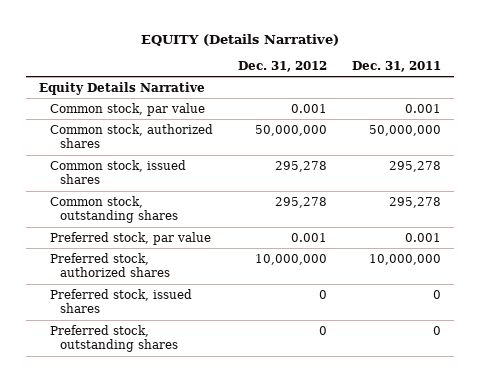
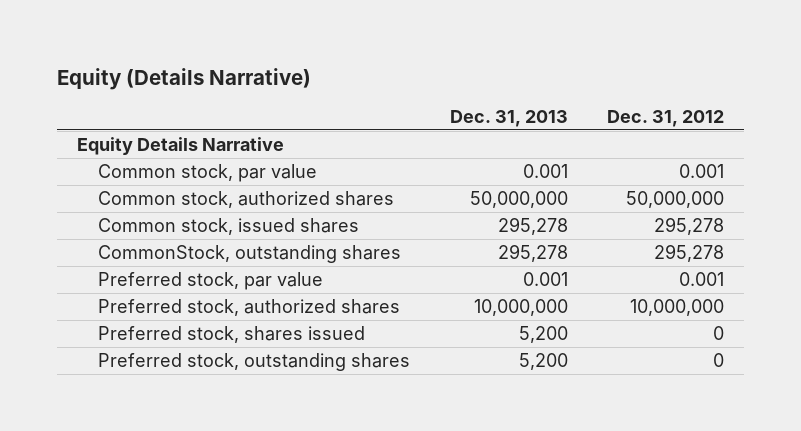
- EQUITY (Details Narrative)
+ Equity (Details Narrative)
- | Dec. 31, 2012 | Dec. 31, 2011
+ | Dec. 31, 2013 | Dec. 31, 2012
- Common stock, outstanding shares | 295,278 | 295,278
+ CommonStock, outstanding shares | 295,278 | 295,278
- Preferred stock, issued shares | 0 | 0
+ Preferred stock, shares issued | 5,200 | 0

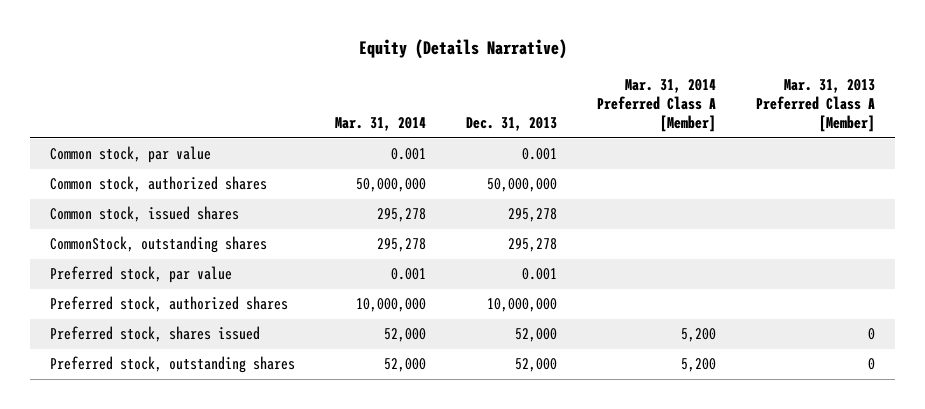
- | Dec. 31, 2013 | Dec. 31, 2012
+ | Mar. 31, 2014 | Dec. 31, 2013 | Mar. 31, 2014 Preferred Class A [Member] | Mar. 31, 2013 Preferred Class A [Member]
- Equity Details Narrative
- Preferred stock, shares issued | 5,200 | 0
- Preferred stock, outstanding shares | 5,200 | 0
+ Preferred stock, shares issued | 52,000 | 52,000 | 5,200 | 0
+ Preferred stock, outstanding shares | 52,000 | 52,000 | 5,200 | 0

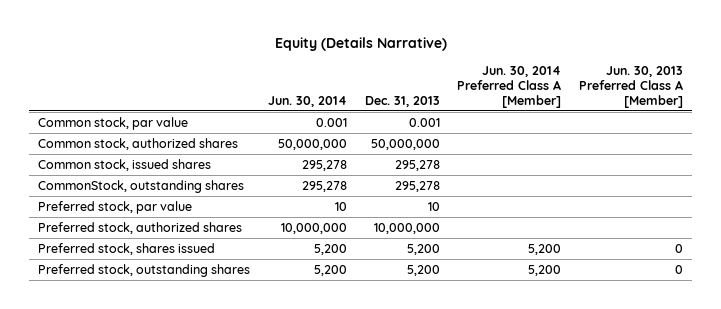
- | Mar. 31, 2014 | Dec. 31, 2013 | Mar. 31, 2014 Preferred Class A [Member] | Mar. 31, 2013 Preferred Class A [Member]
+ | Jun. 30, 2014 | Dec. 31, 2013 | Jun. 30, 2014 Preferred Class A [Member] | Jun. 30, 2013 Preferred Class A [Member]
- Preferred stock, par value | 0.001 | 0.001 | |
+ Preferred stock, par value | 10 | 10 | |
- Preferred stock, shares issued | 52,000 | 52,000 | 5,200 | 0
- Preferred stock, outstanding shares | 52,000 | 52,000 | 5,200 | 0
+ Preferred stock, shares issued | 5,200 | 5,200 | 5,200 | 0
+ Preferred stock, outstanding shares | 5,200 | 5,200 | 5,200 | 0

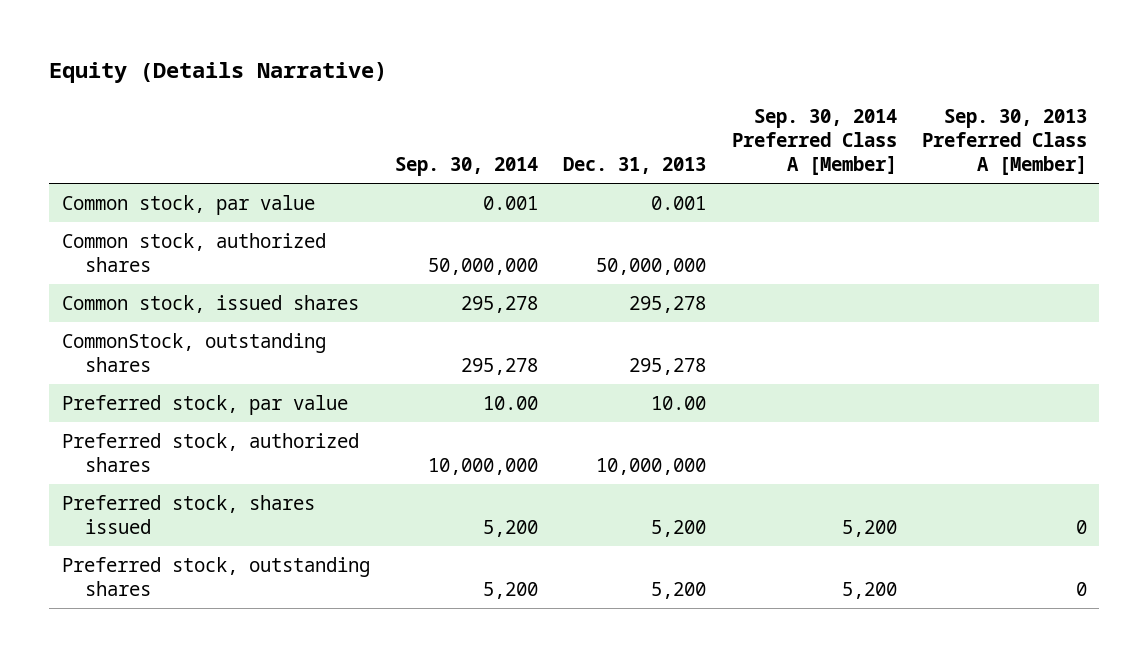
- | Jun. 30, 2014 | Dec. 31, 2013 | Jun. 30, 2014 Preferred Class A [Member] | Jun. 30, 2013 Preferred Class A [Member]
+ | Sep. 30, 2014 | Dec. 31, 2013 | Sep. 30, 2014 Preferred Class A [Member] | Sep. 30, 2013 Preferred Class A [Member]
- Preferred stock, par value | 10 | 10 | |
+ Preferred stock, par value | 10.00 | 10.00 | |

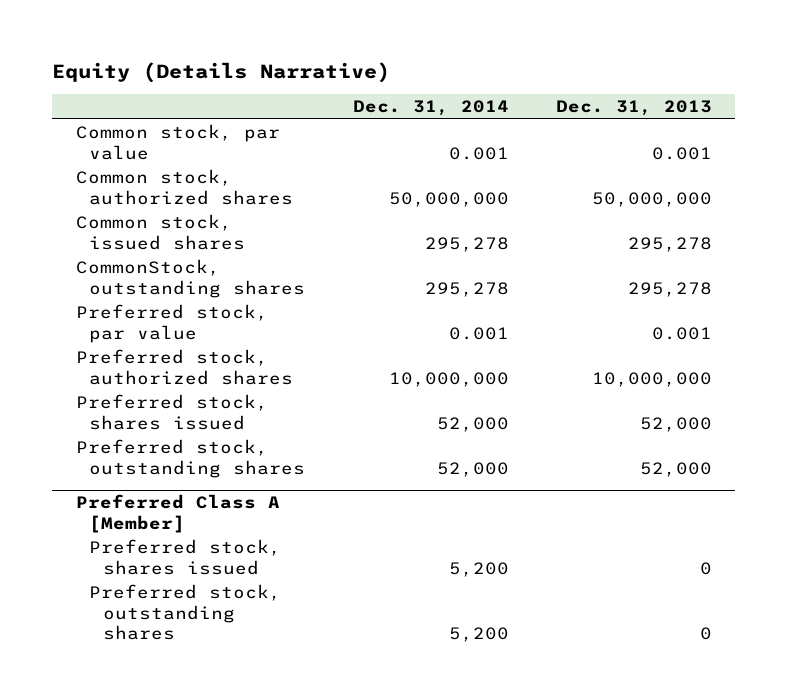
- | Sep. 30, 2014 | Dec. 31, 2013 | Sep. 30, 2014 Preferred Class A [Member] | Sep. 30, 2013 Preferred Class A [Member]
+ | Dec. 31, 2014 | Dec. 31, 2013
- Preferred stock, par value | 10.00 | 10.00 | |
+ Preferred stock, par value | 0.001 | 0.001
- Preferred stock, shares issued | 5,200 | 5,200 | 5,200 | 0
- Preferred stock, outstanding shares | 5,200 | 5,200 | 5,200 | 0
+ Preferred stock, shares issued | 52,000 | 52,000
+ Preferred stock, outstanding shares | 52,000 | 52,000
+ Preferred Class A [Member]
+ Preferred stock, shares issued | 5,200 | 0
+ Preferred stock, outstanding shares | 5,200 | 0

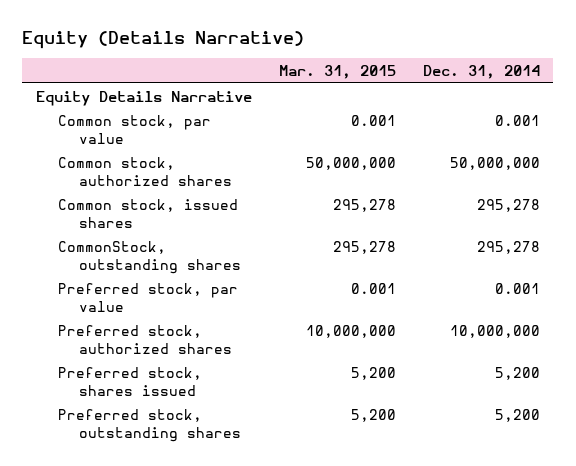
- | Dec. 31, 2014 | Dec. 31, 2013
+ | Mar. 31, 2015 | Dec. 31, 2014
+ Equity Details Narrative
- Preferred stock, shares issued | 52,000 | 52,000
- Preferred stock, outstanding shares | 52,000 | 52,000
- Preferred Class A [Member]

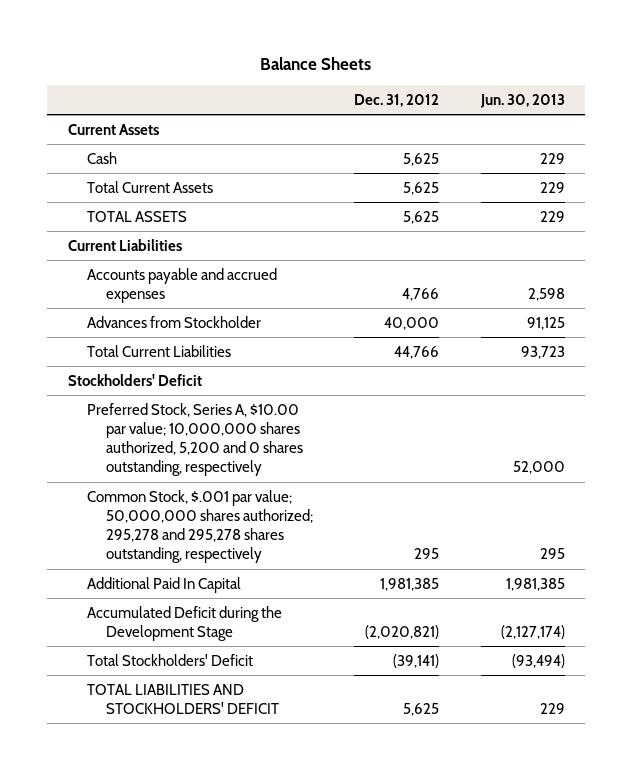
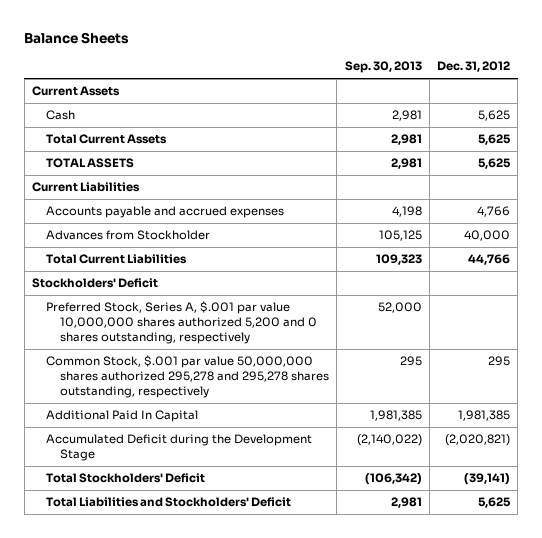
- | Dec. 31, 2012 | Jun. 30, 2013
+ | Sep. 30, 2013 | Dec. 31, 2012
- Preferred Stock, Series A, $10.00 par value; 10,000,000 shares authorized, 5,200 and 0 shares outstanding, respectively | | 52,000
- Common Stock, $.001 par value; 50,000,000 shares authorized; 295,278 and 295,278 shares outstanding, respectively | 295 | 295
+ Preferred Stock, Series A, $.001 par value 10,000,000 shares authorized 5,200 and 0 shares outstanding, respectively | 52,000 |
+ Common Stock, $.001 par value 50,000,000 shares authorized 295,278 and 295,278 shares outstanding, respectively | 295 | 295
- TOTAL LIABILITIES AND STOCKHOLDERS' DEFICIT | 5,625 | 229
+ Total Liabilities and Stockholders' Deficit | 2,981 | 5,625

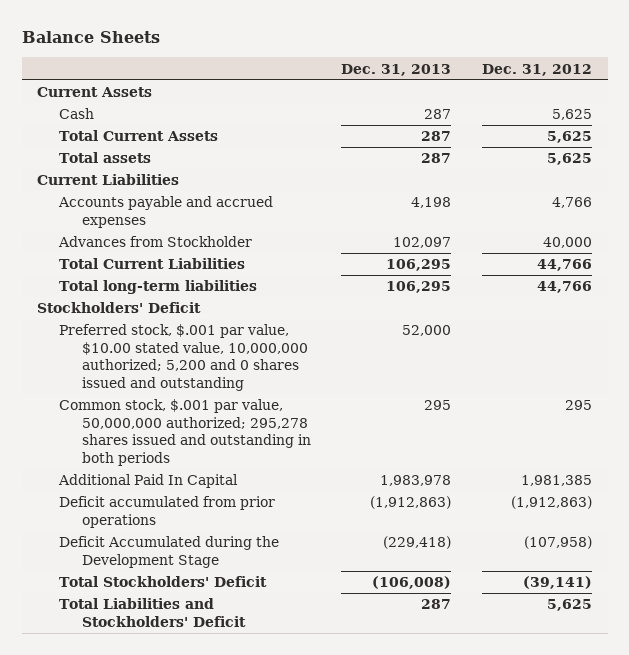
- | Sep. 30, 2013 | Dec. 31, 2012
+ | Dec. 31, 2013 | Dec. 31, 2012
- TOTAL ASSETS | 2,981 | 5,625
+ Total assets | 287 | 5,625
+ Total long-term liabilities | 106,295 | 44,766
- Preferred Stock, Series A, $.001 par value 10,000,000 shares authorized 5,200 and 0 shares outstanding, respectively | 52,000 |
- Common Stock, $.001 par value 50,000,000 shares authorized 295,278 and 295,278 shares outstanding, respectively | 295 | 295
+ Preferred stock, $.001 par value, $10.00 stated value, 10,000,000 authorized; 5,200 and 0 shares issued and outstanding | 52,000 |
+ Common stock, $.001 par value, 50,000,000 authorized; 295,278 shares issued and outstanding in both periods | 295 | 295
- Accumulated Deficit during the Development Stage | (2,140,022) | (2,020,821)
+ Deficit accumulated from prior operations | (1,912,863) | (1,912,863)
+ Deficit Accumulated during the Development Stage | (229,418) | (107,958)

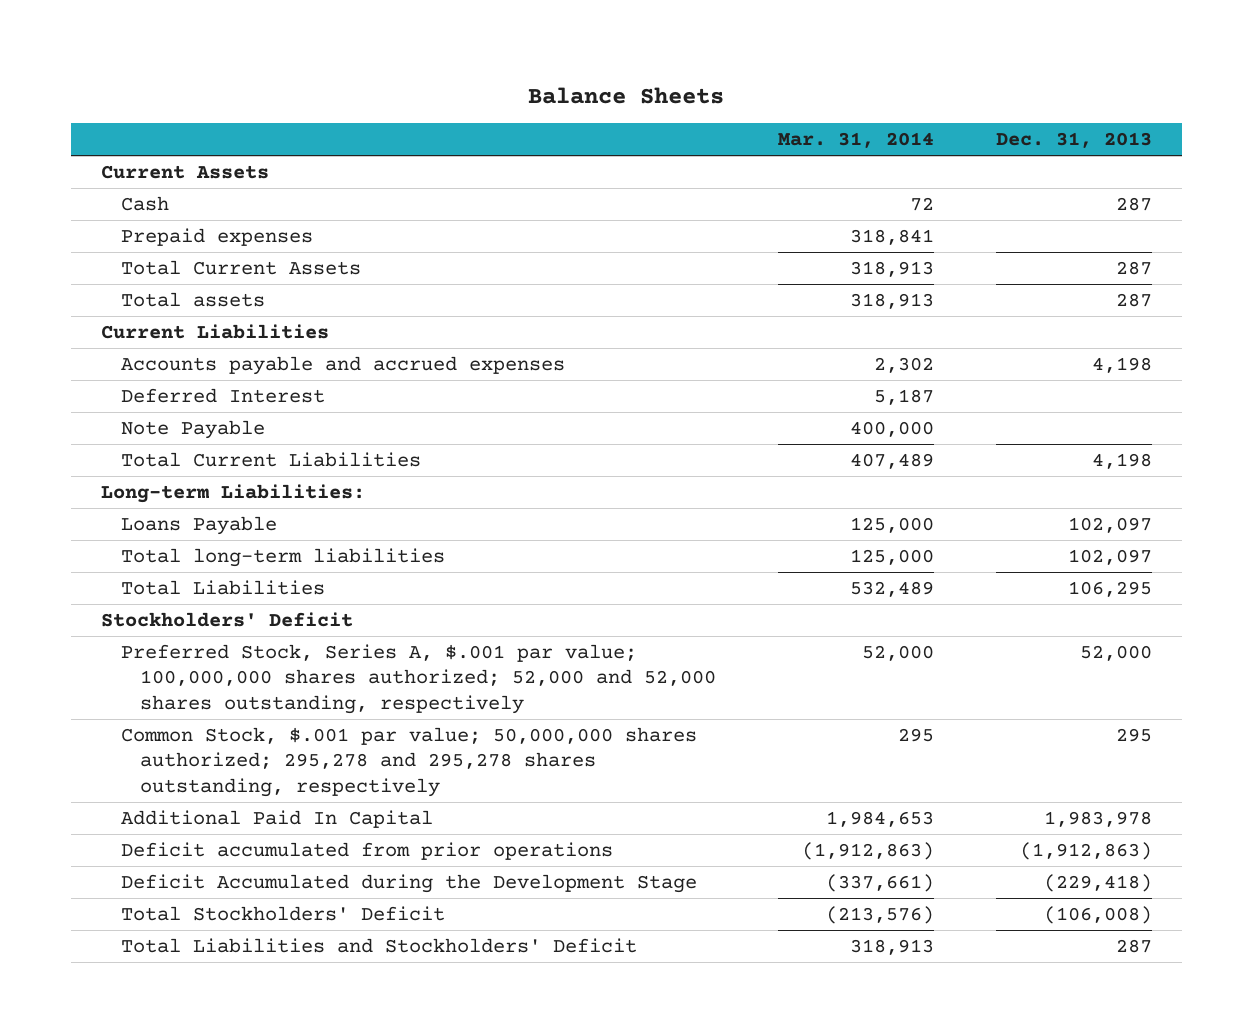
- | Dec. 31, 2013 | Dec. 31, 2012
+ | Mar. 31, 2014 | Dec. 31, 2013
+ Prepaid expenses | 318,841 |
- Advances from Stockholder | 102,097 | 40,000
- Total Current Liabilities | 106,295 | 44,766
- Total long-term liabilities | 106,295 | 44,766
+ Deferred Interest | 5,187 |
+ Note Payable | 400,000 |
+ Total Current Liabilities | 407,489 | 4,198
+ Long-term Liabilities:
+ Loans Payable | 125,000 | 102,097
+ Total long-term liabilities | 125,000 | 102,097
+ Total Liabilities | 532,489 | 106,295
- Preferred stock, $.001 par value, $10.00 stated value, 10,000,000 authorized; 5,200 and 0 shares issued and outstanding | 52,000 |
- Common stock, $.001 par value, 50,000,000 authorized; 295,278 shares issued and outstanding in both periods | 295 | 295
+ Preferred Stock, Series A, $.001 par value; 100,000,000 shares authorized; 52,000 and 52,000 shares outstanding, respectively | 52,000 | 52,000
+ Common Stock, $.001 par value; 50,000,000 shares authorized; 295,278 and 295,278 shares outstanding, respectively | 295 | 295

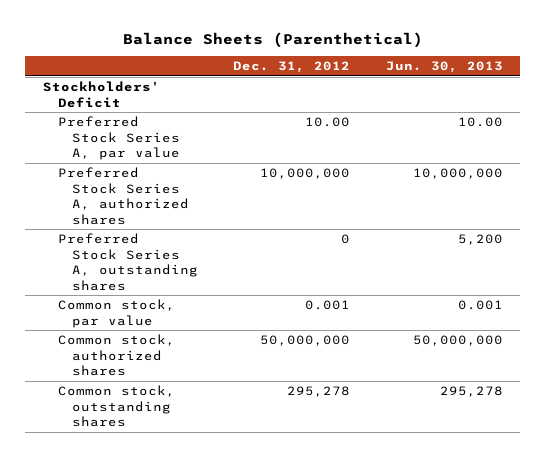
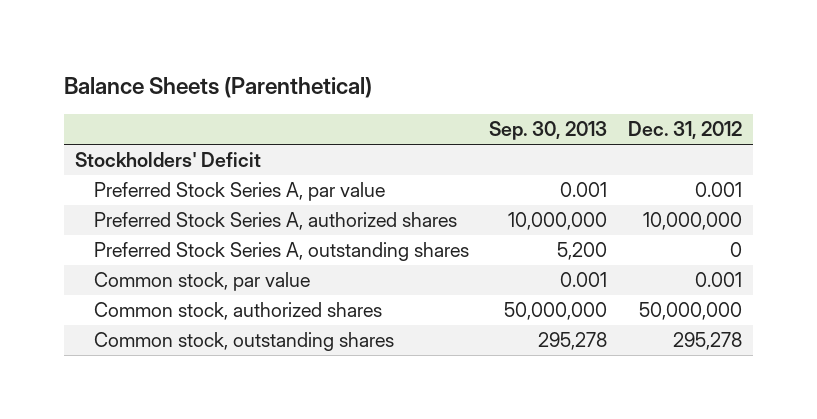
- | Dec. 31, 2012 | Jun. 30, 2013
+ | Sep. 30, 2013 | Dec. 31, 2012
- Preferred Stock Series A, par value | 10.00 | 10.00
+ Preferred Stock Series A, par value | 0.001 | 0.001

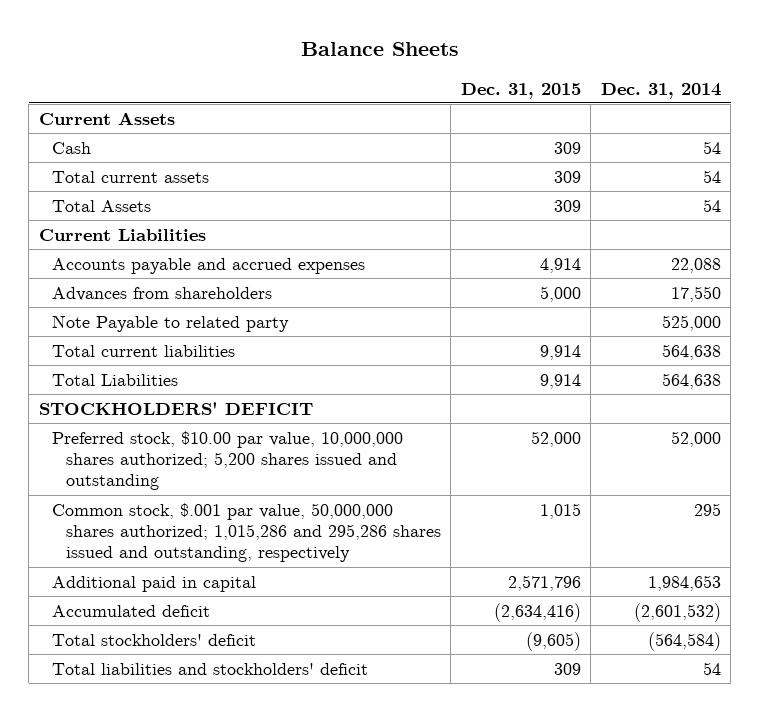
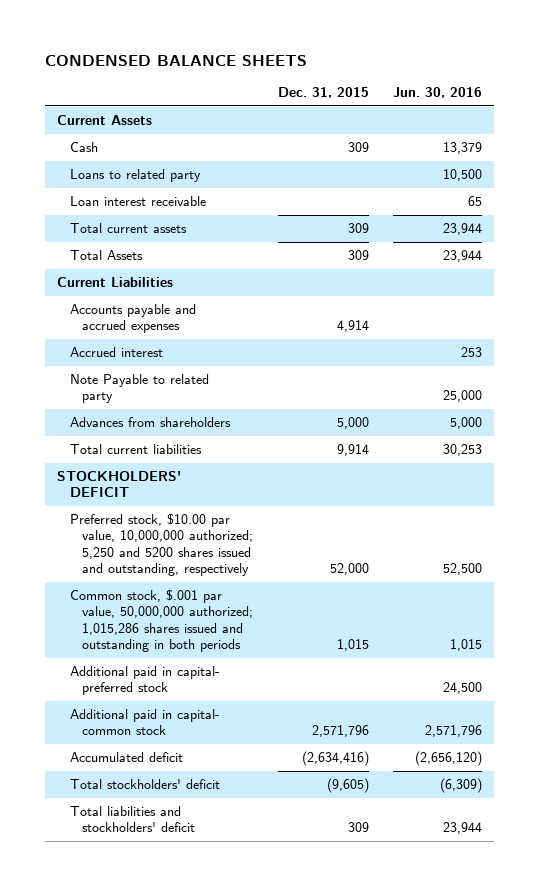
- Balance Sheets
+ CONDENSED BALANCE SHEETS
- | Dec. 31, 2015 | Dec. 31, 2014
+ | Dec. 31, 2015 | Jun. 30, 2016
+ Loans to related party | | 10,500
+ Loan interest receivable | | 65
+ Accrued interest | | 253
moved down: Advances from shareholders | 5,000 | 5,000
- Total Liabilities | 9,914 | 564,638
- Preferred stock, $10.00 par value, 10,000,000 shares authorized; 5,200 shares issued and outstanding | 52,000 | 52,000
- Common stock, $.001 par value, 50,000,000 shares authorized; 1,015,286 and 295,286 shares issued and outstanding, respectively | 1,015 | 295
- Additional paid in capital | 2,571,796 | 1,984,653
+ Preferred stock, $10.00 par value, 10,000,000 authorized; 5,250 and 5200 shares issued and outstanding, respectively | 52,000 | 52,500
+ Common stock, $.001 par value, 50,000,000 authorized; 1,015,286 shares issued and outstanding in both periods | 1,015 | 1,015
+ Additional paid in capital- preferred stock | | 24,500
+ Additional paid in capital- common stock | 2,571,796 | 2,571,796

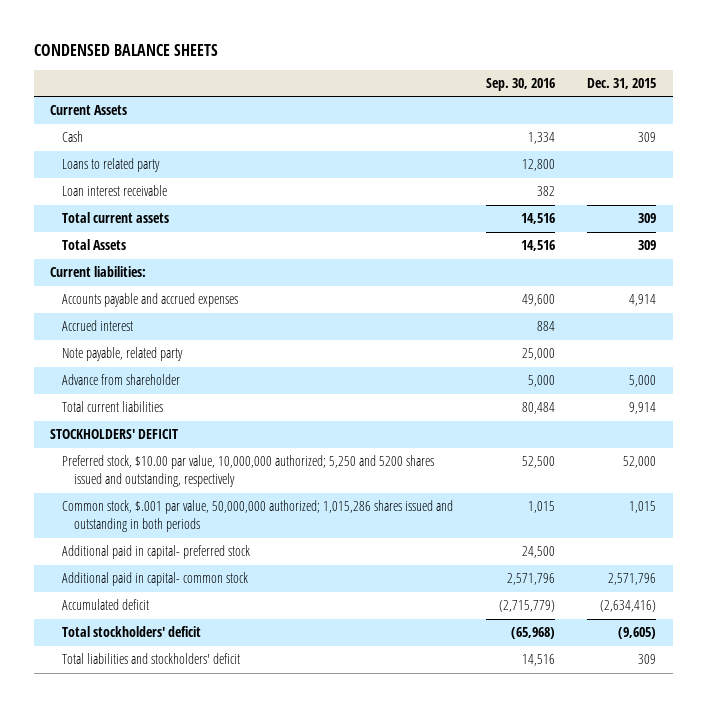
- | Dec. 31, 2015 | Jun. 30, 2016
+ | Sep. 30, 2016 | Dec. 31, 2015
- Current Liabilities
+ Current liabilities:
- Note Payable to related party | | 25,000
- Advances from shareholders | 5,000 | 5,000
+ Note payable, related party | 25,000 |
+ Advance from shareholder | 5,000 | 5,000

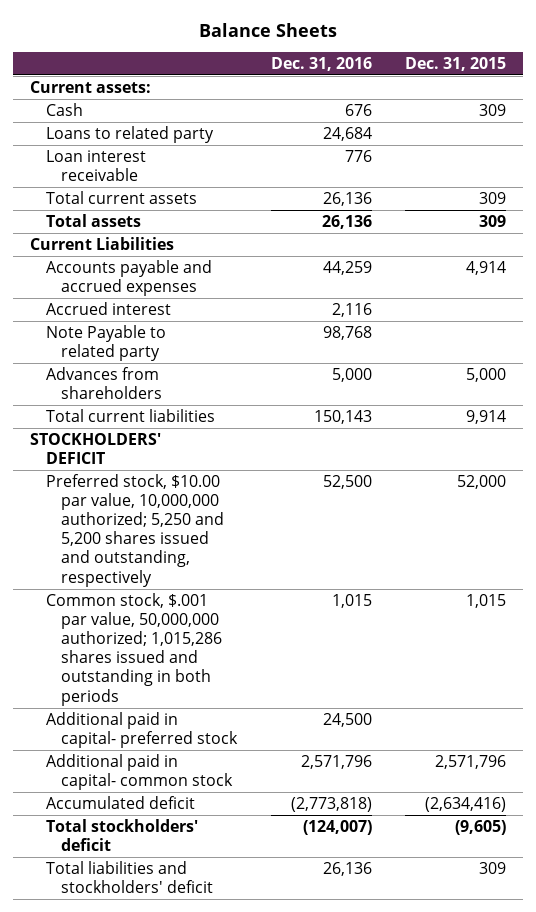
- CONDENSED BALANCE SHEETS
+ Balance Sheets
- | Sep. 30, 2016 | Dec. 31, 2015
+ | Dec. 31, 2016 | Dec. 31, 2015
- Current Assets
+ Current assets:
- Total Assets | 14,516 | 309
- Current liabilities:
+ Total assets | 26,136 | 309
+ Current Liabilities
- Note payable, related party | 25,000 |
- Advance from shareholder | 5,000 | 5,000
+ Note Payable to related party | 98,768 |
+ Advances from shareholders | 5,000 | 5,000
- Preferred stock, $10.00 par value, 10,000,000 authorized; 5,250 and 5200 shares issued and outstanding, respectively | 52,500 | 52,000
+ Preferred stock, $10.00 par value, 10,000,000 authorized; 5,250 and 5,200 shares issued and outstanding, respectively | 52,500 | 52,000

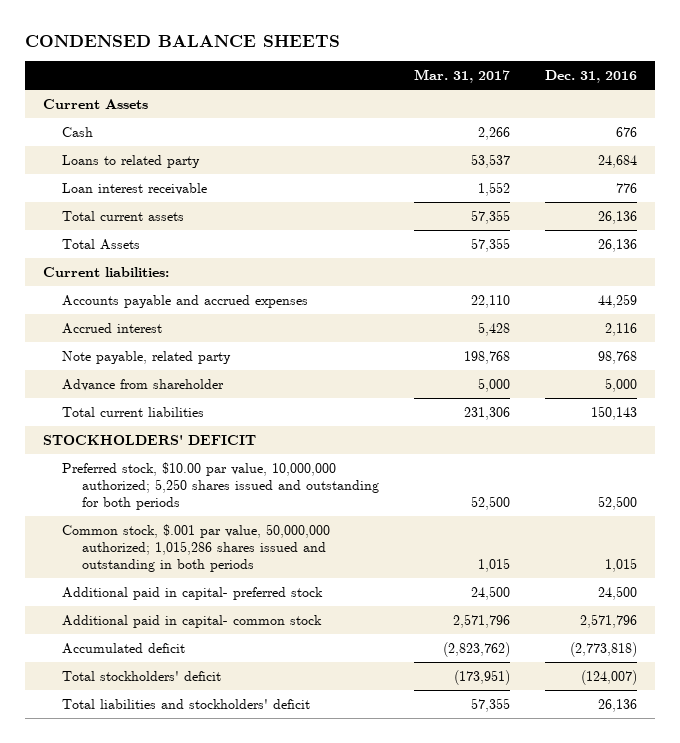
- Balance Sheets
+ CONDENSED BALANCE SHEETS
- | Dec. 31, 2016 | Dec. 31, 2015
+ | Mar. 31, 2017 | Dec. 31, 2016
- Current assets:
+ Current Assets
- Total assets | 26,136 | 309
- Current Liabilities
+ Total Assets | 57,355 | 26,136
+ Current liabilities:
- Note Payable to related party | 98,768 |
- Advances from shareholders | 5,000 | 5,000
+ Note payable, related party | 198,768 | 98,768
+ Advance from shareholder | 5,000 | 5,000
- Preferred stock, $10.00 par value, 10,000,000 authorized; 5,250 and 5,200 shares issued and outstanding, respectively | 52,500 | 52,000
+ Preferred stock, $10.00 par value, 10,000,000 authorized; 5,250 shares issued and outstanding for both periods | 52,500 | 52,500

